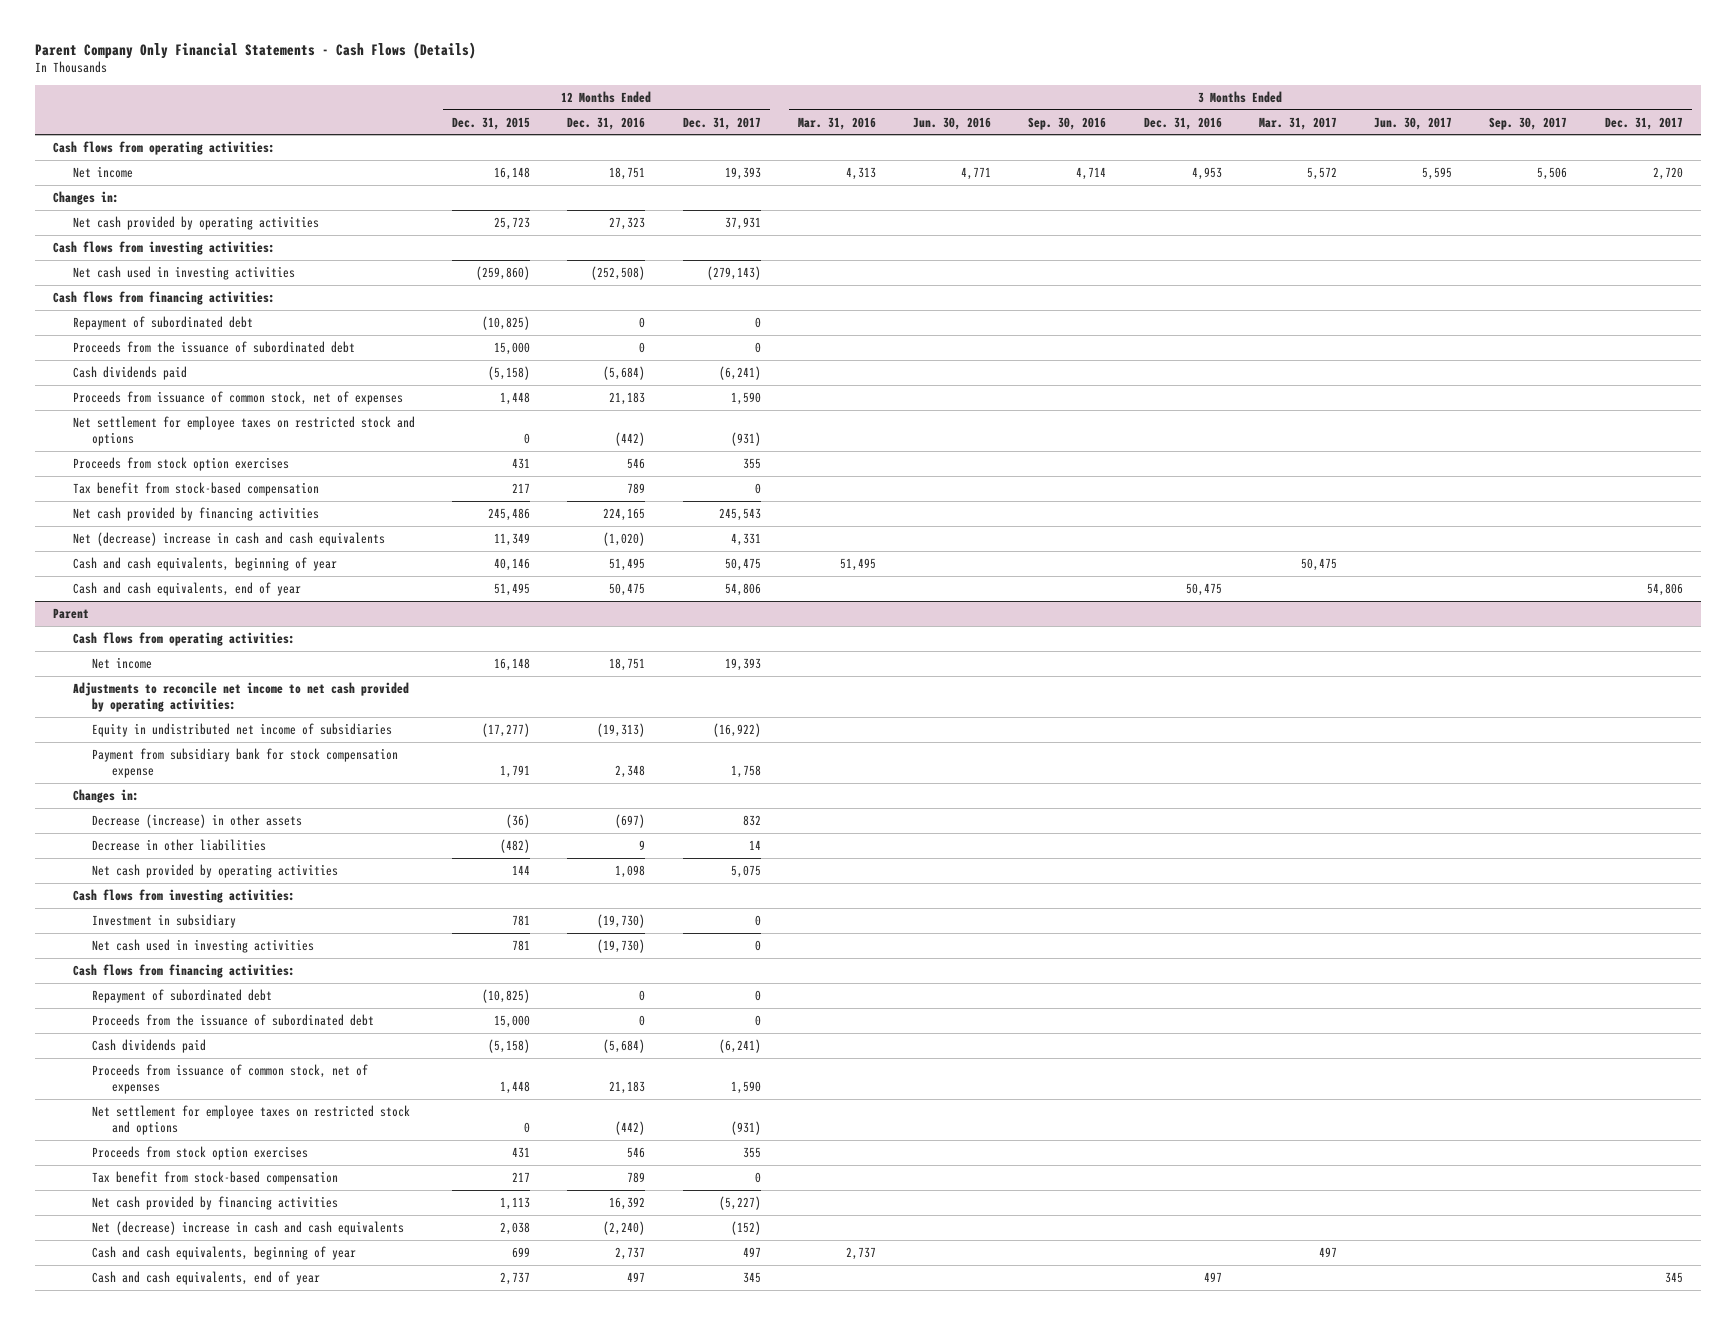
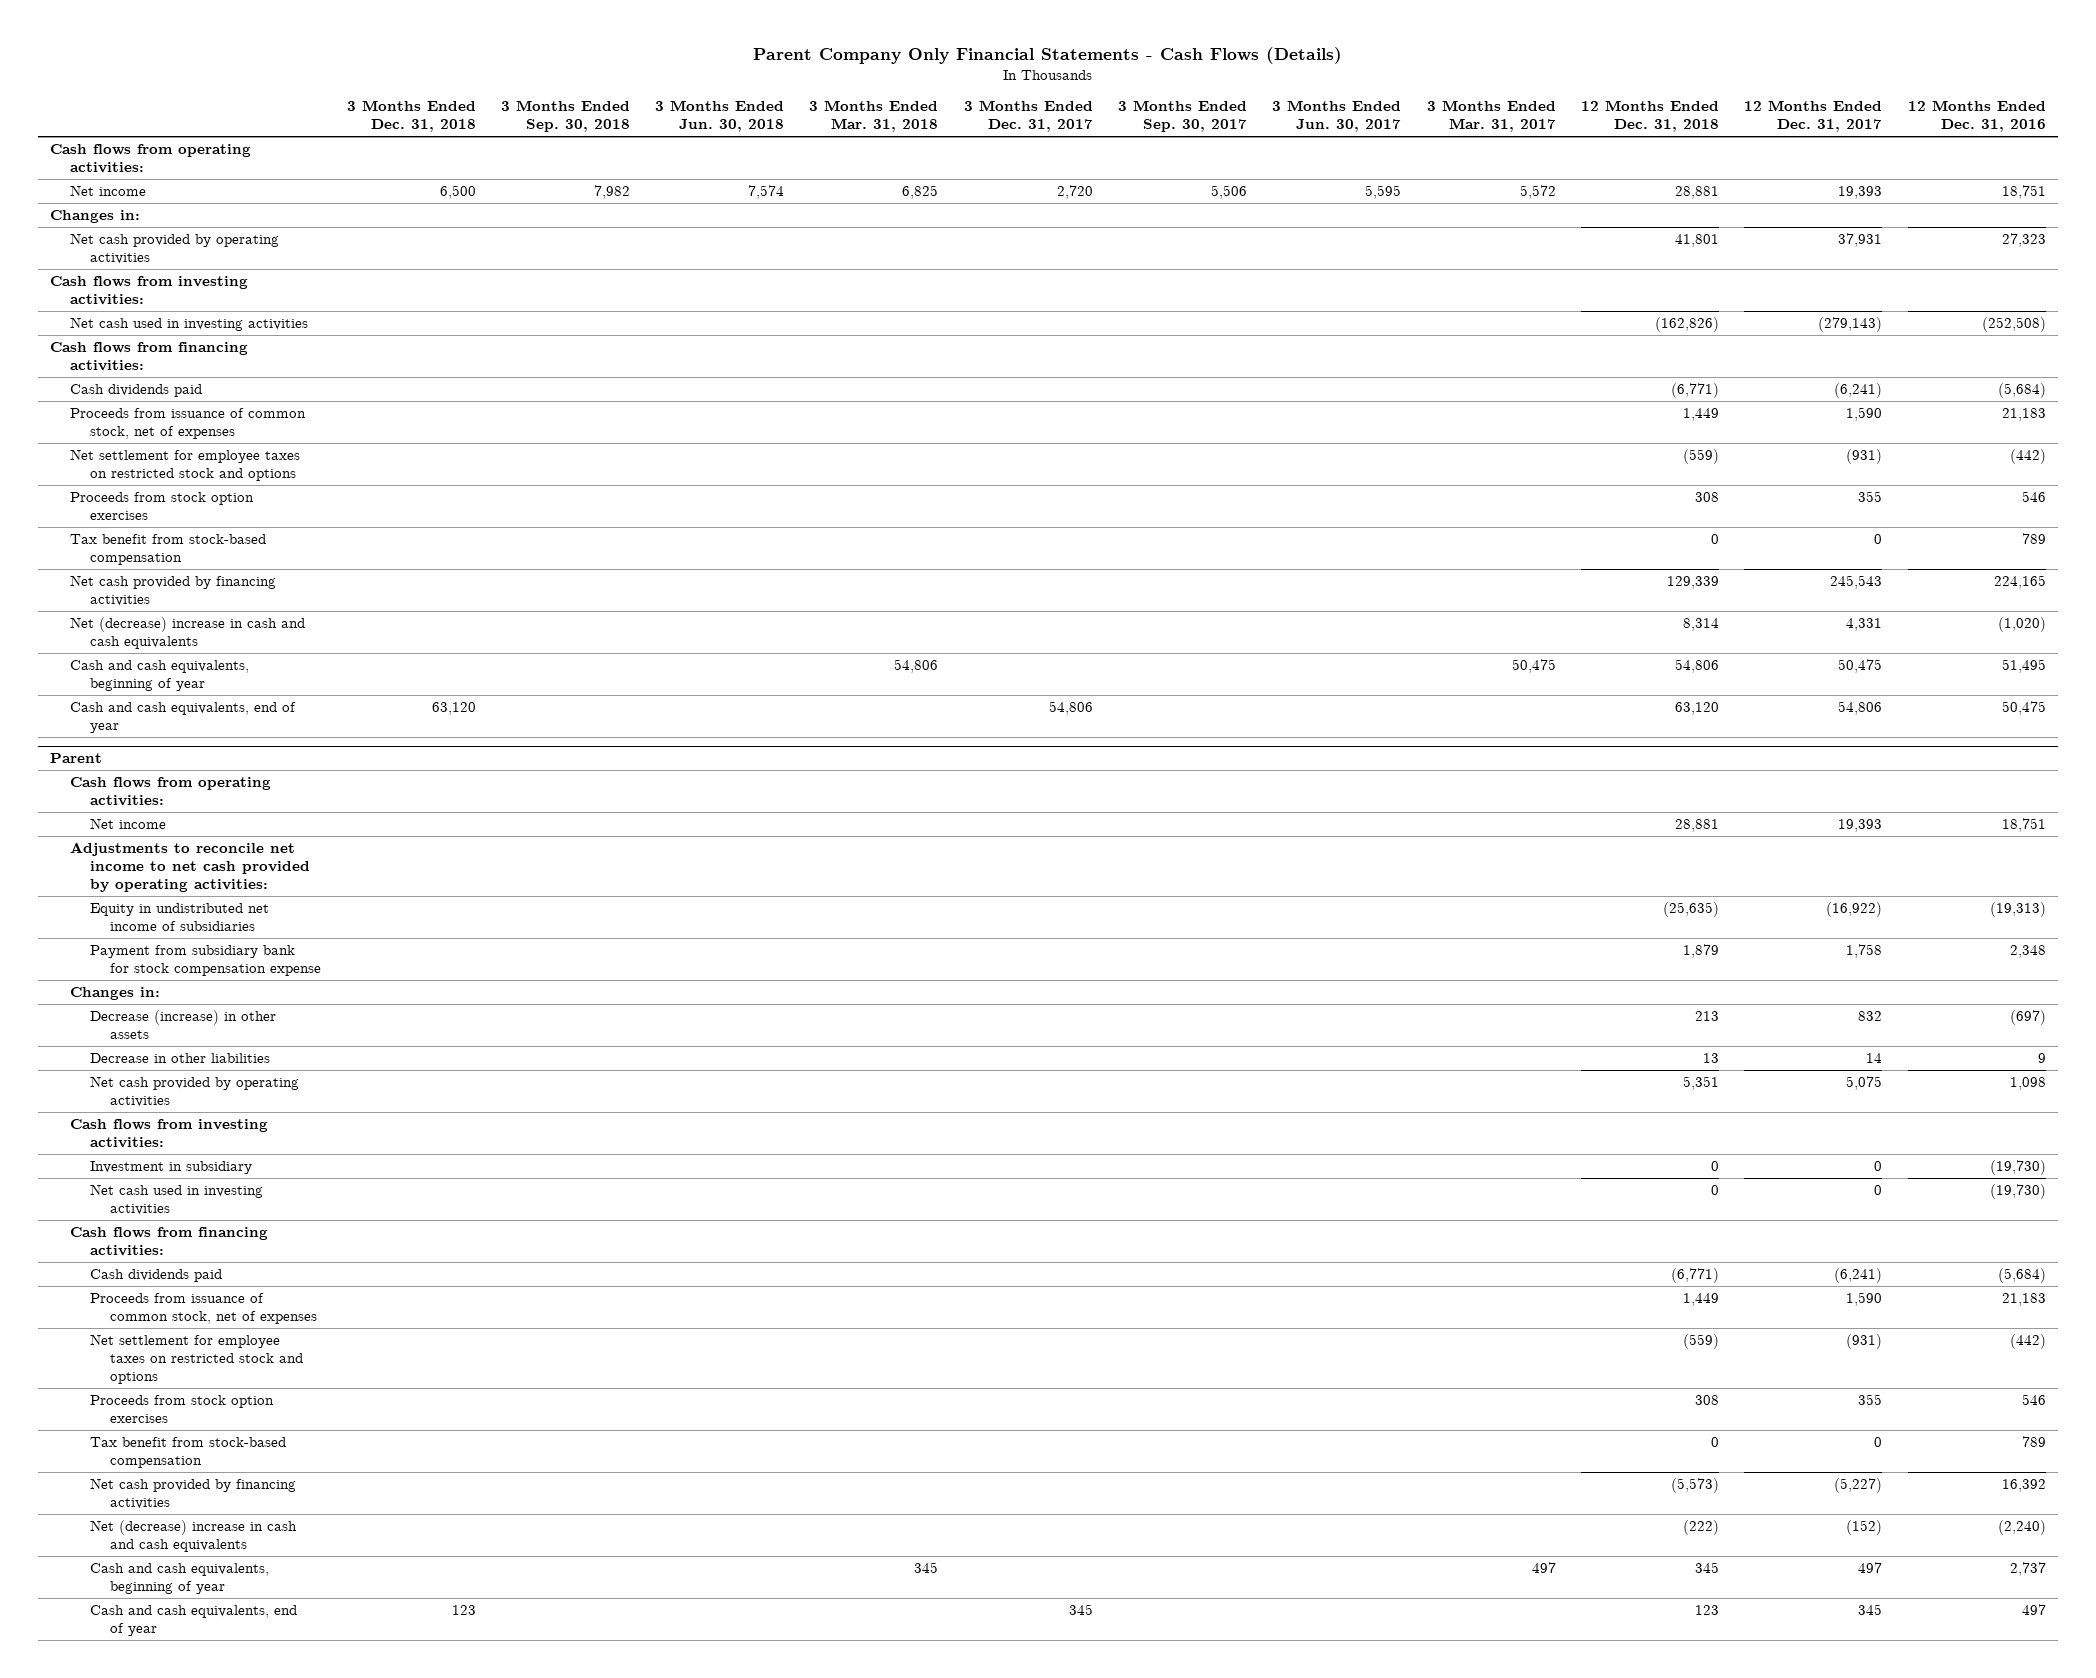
- | 12 Months Ended Dec. 31, 2015 | 12 Months Ended Dec. 31, 2016 | 12 Months Ended Dec. 31, 2017 | 3 Months Ended Mar. 31, 2016 | 3 Months Ended Jun. 30, 2016 | 3 Months Ended Sep. 30, 2016 | 3 Months Ended Dec. 31, 2016 | 3 Months Ended Mar. 31, 2017 | 3 Months Ended Jun. 30, 2017 | 3 Months Ended Sep. 30, 2017 | 3 Months Ended Dec. 31, 2017
+ | 3 Months Ended Dec. 31, 2018 | 3 Months Ended Sep. 30, 2018 | 3 Months Ended Jun. 30, 2018 | 3 Months Ended Mar. 31, 2018 | 3 Months Ended Dec. 31, 2017 | 3 Months Ended Sep. 30, 2017 | 3 Months Ended Jun. 30, 2017 | 3 Months Ended Mar. 31, 2017 | 12 Months Ended Dec. 31, 2018 | 12 Months Ended Dec. 31, 2017 | 12 Months Ended Dec. 31, 2016
- Repayment of subordinated debt | (10,825) | 0 | 0 | | | | | | | |
- Proceeds from the issuance of subordinated debt | 15,000 | 0 | 0 | | | | | | | |
@ Parent
- Repayment of subordinated debt | (10,825) | 0 | 0 | | | | | | | |
- Proceeds from the issuance of subordinated debt | 15,000 | 0 | 0 | | | | | | | |

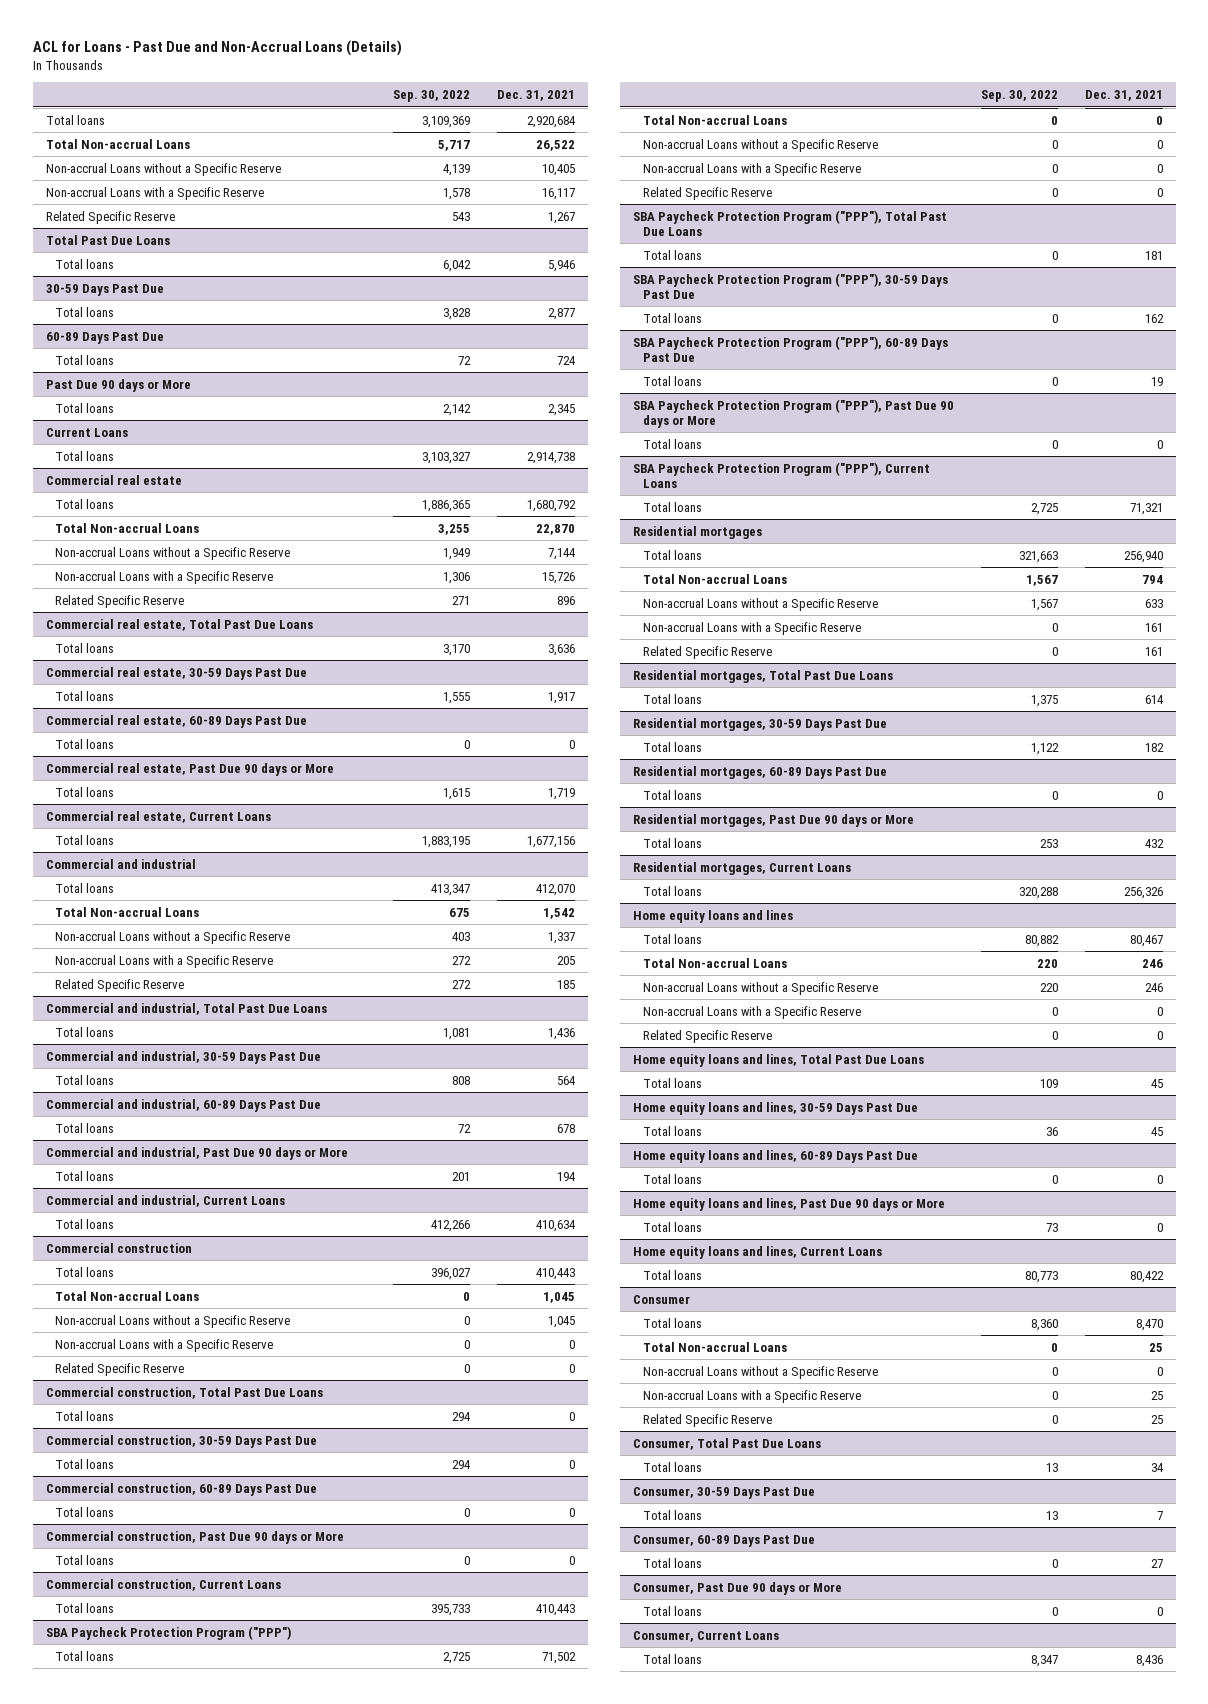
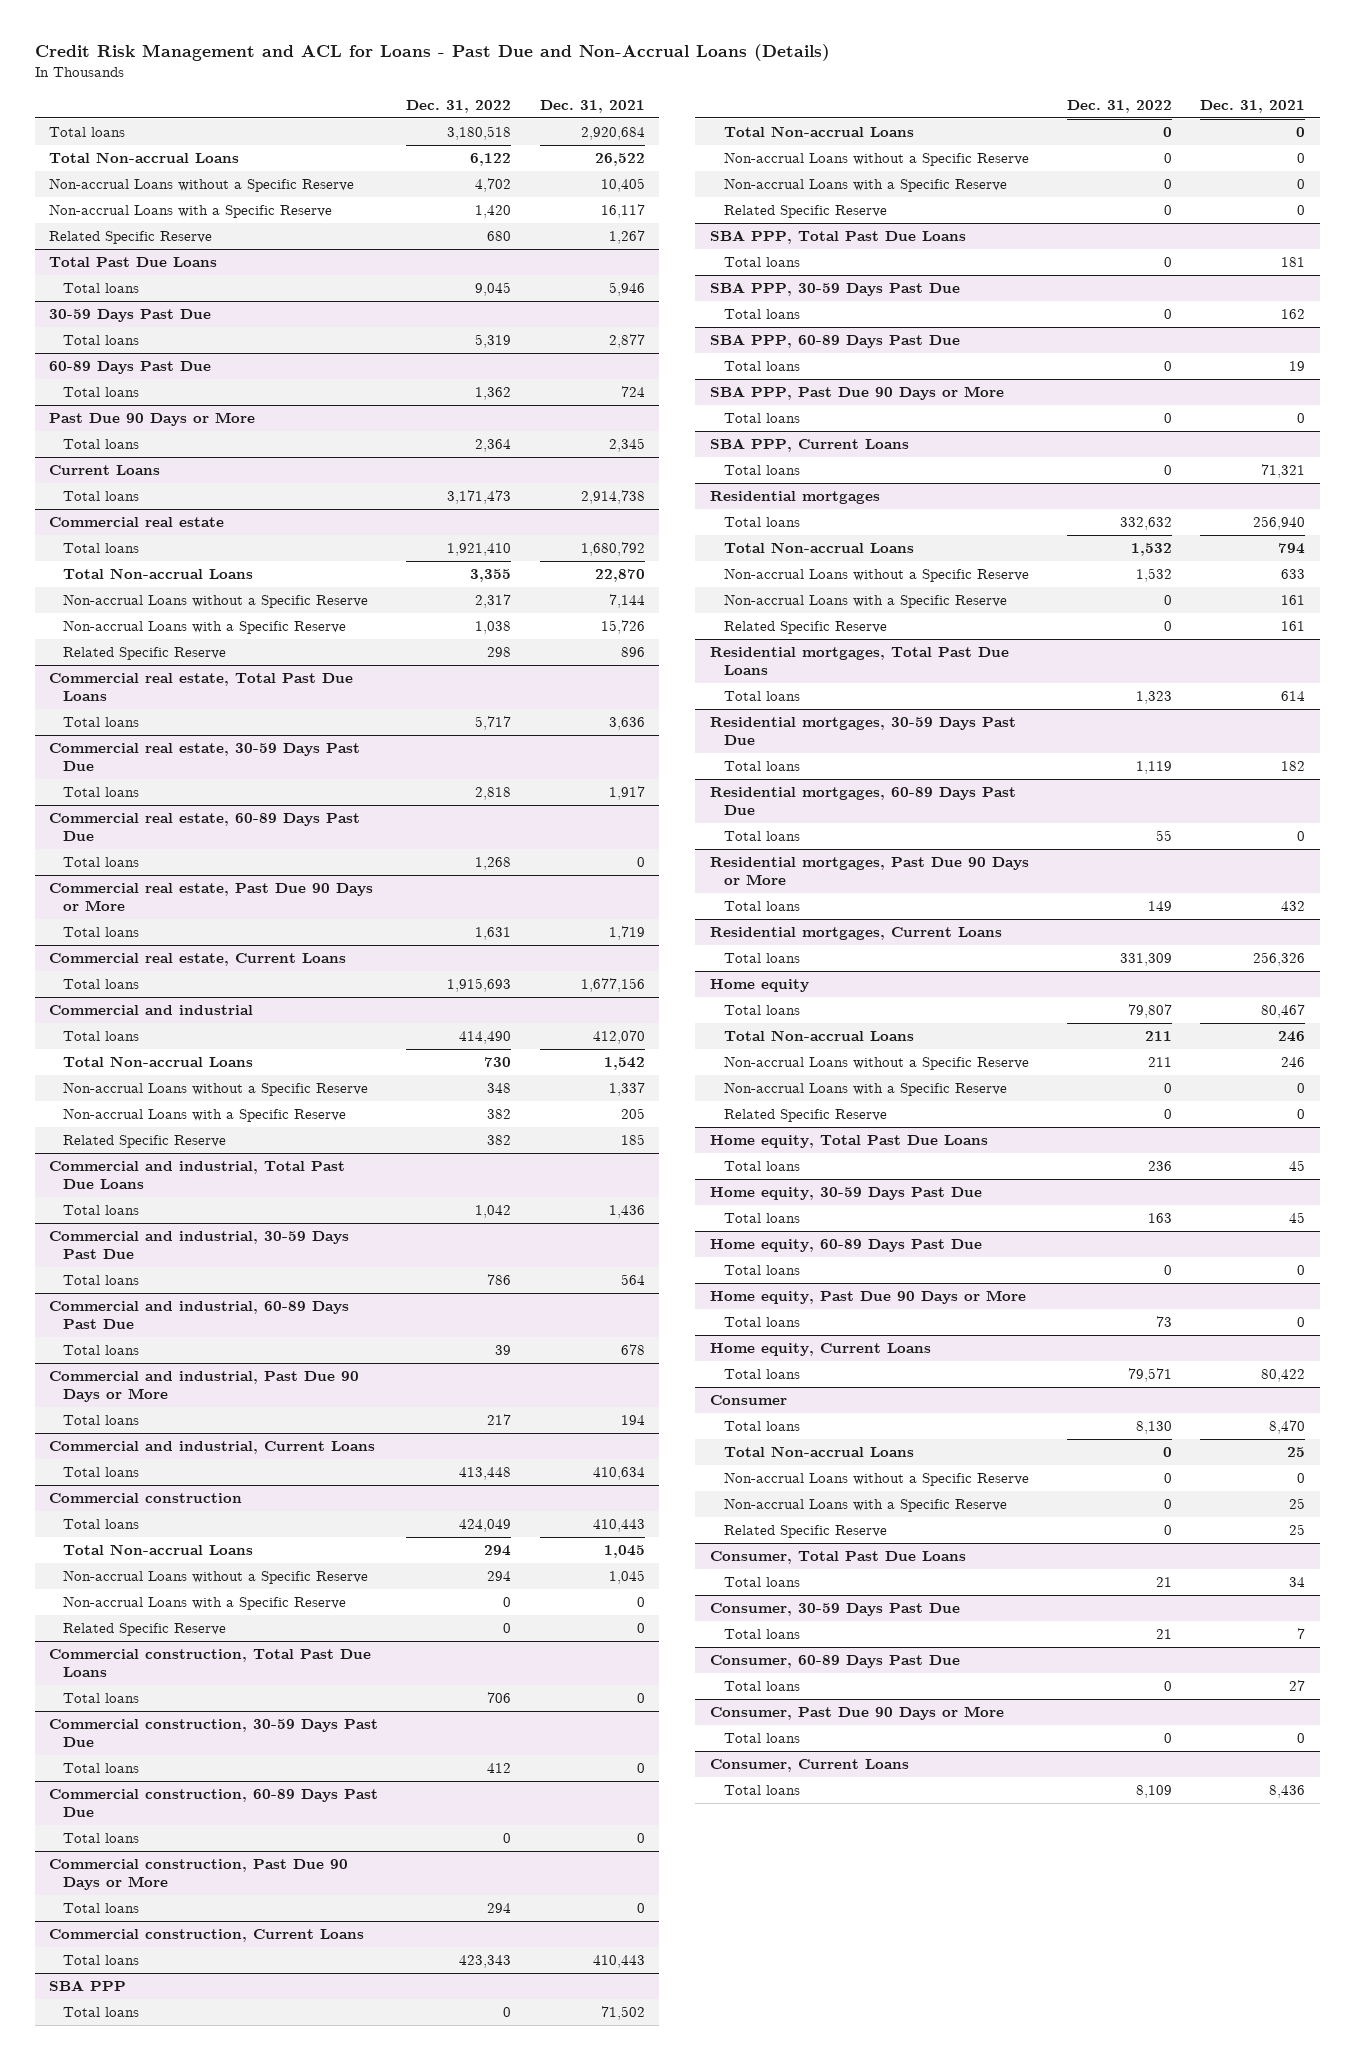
- ACL for Loans - Past Due and Non-Accrual Loans (Details)
+ Credit Risk Management and ACL for Loans - Past Due and Non-Accrual Loans (Details)
- | Sep. 30, 2022 | Dec. 31, 2021
+ | Dec. 31, 2022 | Dec. 31, 2021
- Past Due 90 days or More
+ Past Due 90 Days or More
- Commercial real estate, Past Due 90 days or More
+ Commercial real estate, Past Due 90 Days or More
- Commercial and industrial, Past Due 90 days or More
+ Commercial and industrial, Past Due 90 Days or More
- Commercial construction, Past Due 90 days or More
+ Commercial construction, Past Due 90 Days or More
- SBA Paycheck Protection Program ("PPP")
+ SBA PPP
- SBA Paycheck Protection Program ("PPP"), Total Past Due Loans
+ SBA PPP, Total Past Due Loans
- SBA Paycheck Protection Program ("PPP"), 30-59 Days Past Due
+ SBA PPP, 30-59 Days Past Due
- SBA Paycheck Protection Program ("PPP"), 60-89 Days Past Due
+ SBA PPP, 60-89 Days Past Due
- SBA Paycheck Protection Program ("PPP"), Past Due 90 days or More
+ SBA PPP, Past Due 90 Days or More
- SBA Paycheck Protection Program ("PPP"), Current Loans
+ SBA PPP, Current Loans
- Residential mortgages, Past Due 90 days or More
+ Residential mortgages, Past Due 90 Days or More
- Home equity loans and lines
+ Home equity
- Home equity loans and lines, Total Past Due Loans
+ Home equity, Total Past Due Loans
- Home equity loans and lines, 30-59 Days Past Due
+ Home equity, 30-59 Days Past Due
- Home equity loans and lines, 60-89 Days Past Due
+ Home equity, 60-89 Days Past Due
- Home equity loans and lines, Past Due 90 days or More
+ Home equity, Past Due 90 Days or More
- Home equity loans and lines, Current Loans
+ Home equity, Current Loans
- Consumer, Past Due 90 days or More
+ Consumer, Past Due 90 Days or More

